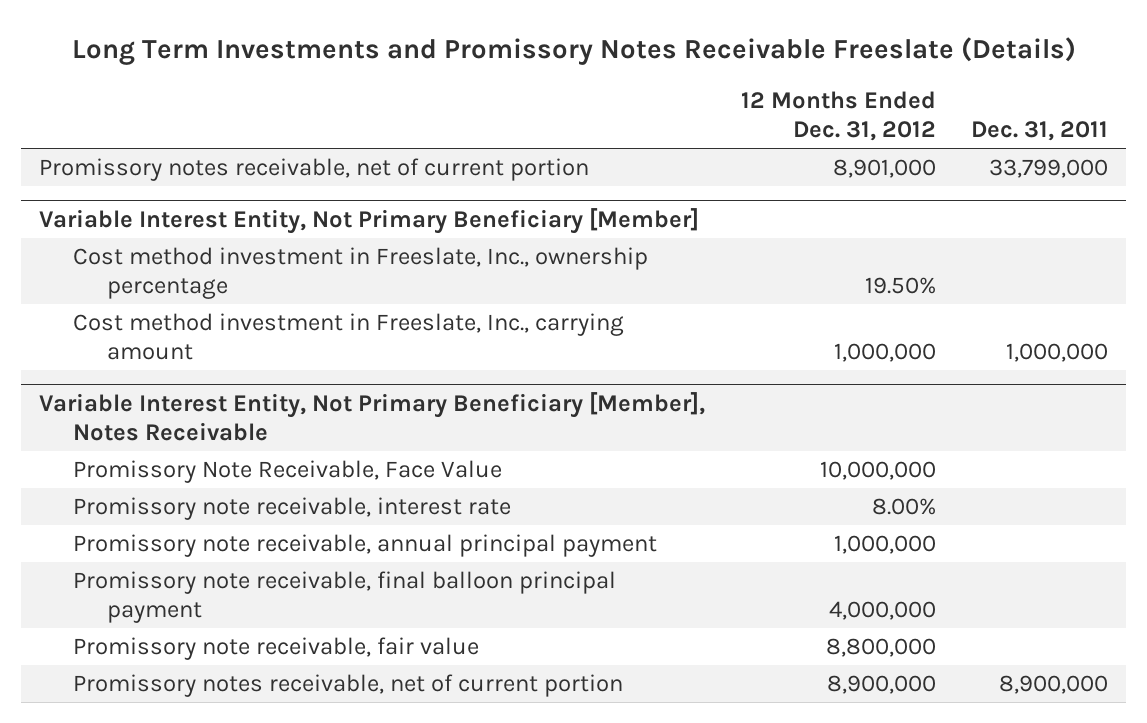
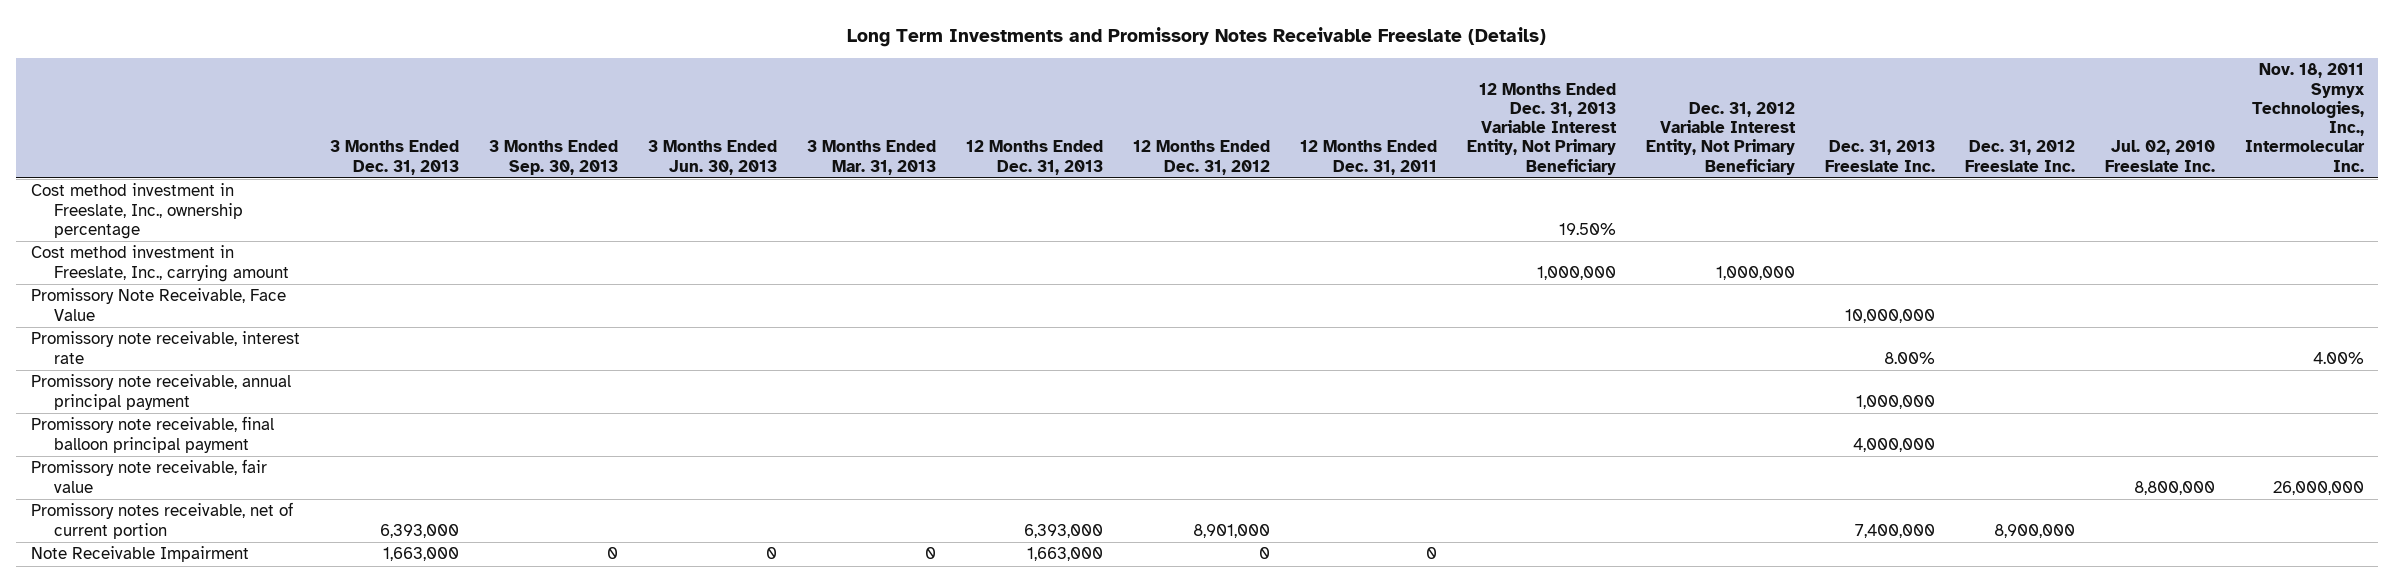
- | 12 Months Ended Dec. 31, 2012 | Dec. 31, 2011
+ | 3 Months Ended Dec. 31, 2013 | 3 Months Ended Sep. 30, 2013 | 3 Months Ended Jun. 30, 2013 | 3 Months Ended Mar. 31, 2013 | 12 Months Ended Dec. 31, 2013 | 12 Months Ended Dec. 31, 2012 | 12 Months Ended Dec. 31, 2011 | 12 Months Ended Dec. 31, 2013 Variable Interest Entity, Not Primary Beneficiary | Dec. 31, 2012 Variable Interest Entity, Not Primary Beneficiary | Dec. 31, 2013 Freeslate Inc. | Dec. 31, 2012 Freeslate Inc. | Jul. 02, 2010 Freeslate Inc. | Nov. 18, 2011 Symyx Technologies, Inc., Intermolecular Inc.
+ Cost method investment in Freeslate, Inc., ownership percentage | | | | | | | | 19.50% | | | | |
+ Cost method investment in Freeslate, Inc., carrying amount | | | | | | | | 1,000,000 | 1,000,000 | | | |
+ Promissory Note Receivable, Face Value | | | | | | | | | | 10,000,000 | | |
+ Promissory note receivable, interest rate | | | | | | | | | | 8.00% | | | 4.00%
+ Promissory note receivable, annual principal payment | | | | | | | | | | 1,000,000 | | |
+ Promissory note receivable, final balloon principal payment | | | | | | | | | | 4,000,000 | | |
+ Promissory note receivable, fair value | | | | | | | | | | | | 8,800,000 | 26,000,000
- Variable Interest Entity, Not Primary Beneficiary [Member]
- Cost method investment in Freeslate, Inc., ownership percentage | 19.50% |
- Cost method investment in Freeslate, Inc., carrying amount | 1,000,000 | 1,000,000
- Variable Interest Entity, Not Primary Beneficiary [Member], Notes Receivable
- Promissory Note Receivable, Face Value | 10,000,000 |
- Promissory note receivable, interest rate | 8.00% |
- Promissory note receivable, annual principal payment | 1,000,000 |
- Promissory note receivable, final balloon principal payment | 4,000,000 |
- Promissory note receivable, fair value | 8,800,000 |
- Promissory notes receivable, net of current portion | 8,900,000 | 8,900,000
+ Note Receivable Impairment | 1,663,000 | 0 | 0 | 0 | 1,663,000 | 0 | 0 | | | | | |

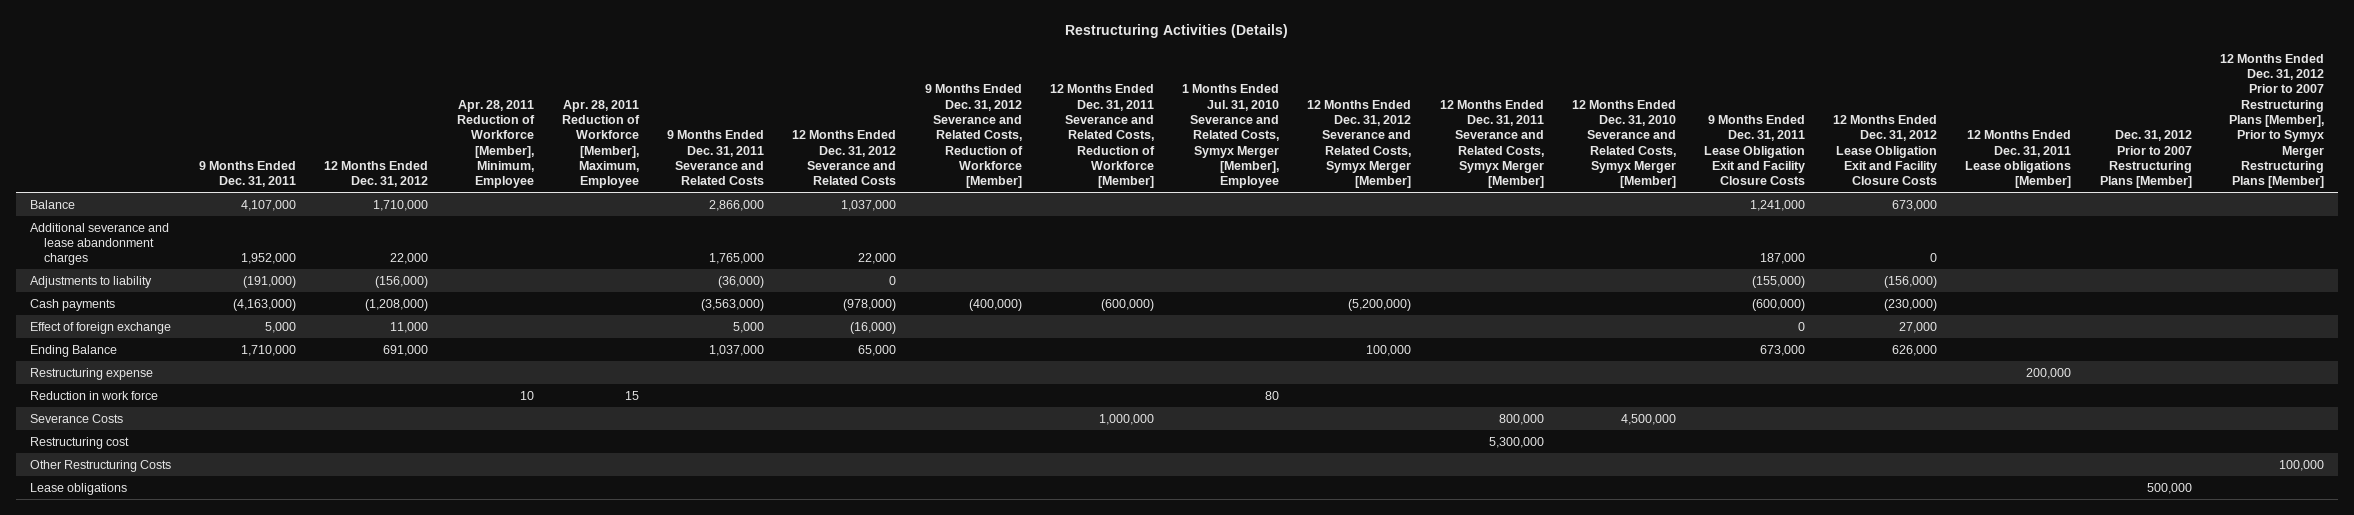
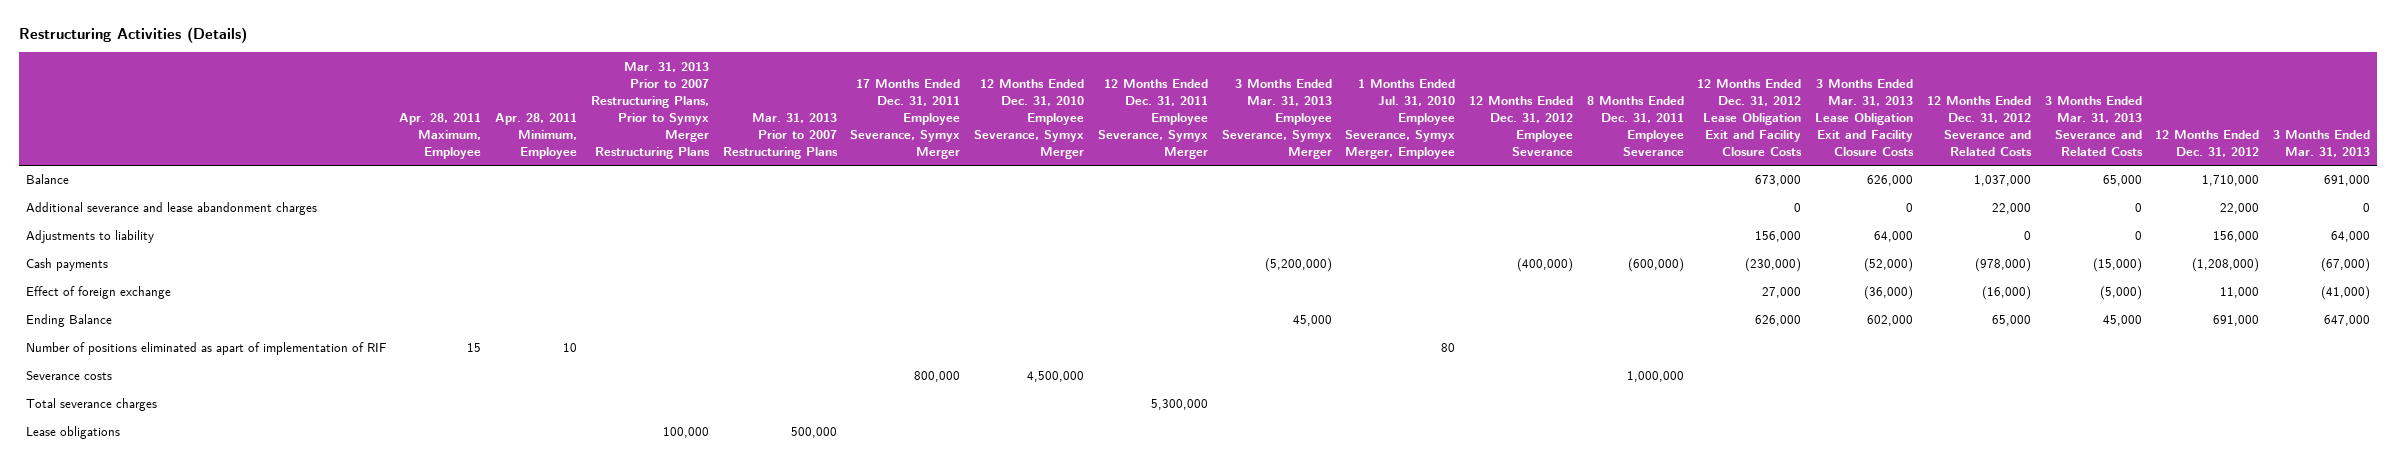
- | 9 Months Ended Dec. 31, 2011 | 12 Months Ended Dec. 31, 2012 | Apr. 28, 2011 Reduction of Workforce [Member], Minimum, Employee | Apr. 28, 2011 Reduction of Workforce [Member], Maximum, Employee | 9 Months Ended Dec. 31, 2011 Severance and Related Costs | 12 Months Ended Dec. 31, 2012 Severance and Related Costs | 9 Months Ended Dec. 31, 2012 Severance and Related Costs, Reduction of Workforce [Member] | 12 Months Ended Dec. 31, 2011 Severance and Related Costs, Reduction of Workforce [Member] | 1 Months Ended Jul. 31, 2010 Severance and Related Costs, Symyx Merger [Member], Employee | 12 Months Ended Dec. 31, 2012 Severance and Related Costs, Symyx Merger [Member] | 12 Months Ended Dec. 31, 2011 Severance and Related Costs, Symyx Merger [Member] | 12 Months Ended Dec. 31, 2010 Severance and Related Costs, Symyx Merger [Member] | 9 Months Ended Dec. 31, 2011 Lease Obligation Exit and Facility Closure Costs | 12 Months Ended Dec. 31, 2012 Lease Obligation Exit and Facility Closure Costs | 12 Months Ended Dec. 31, 2011 Lease obligations [Member] | Dec. 31, 2012 Prior to 2007 Restructuring Plans [Member] | 12 Months Ended Dec. 31, 2012 Prior to 2007 Restructuring Plans [Member], Prior to Symyx Merger Restructuring Plans [Member]
+ | Apr. 28, 2011 Maximum, Employee | Apr. 28, 2011 Minimum, Employee | Mar. 31, 2013 Prior to 2007 Restructuring Plans, Prior to Symyx Merger Restructuring Plans | Mar. 31, 2013 Prior to 2007 Restructuring Plans | 17 Months Ended Dec. 31, 2011 Employee Severance, Symyx Merger | 12 Months Ended Dec. 31, 2010 Employee Severance, Symyx Merger | 12 Months Ended Dec. 31, 2011 Employee Severance, Symyx Merger | 3 Months Ended Mar. 31, 2013 Employee Severance, Symyx Merger | 1 Months Ended Jul. 31, 2010 Employee Severance, Symyx Merger, Employee | 12 Months Ended Dec. 31, 2012 Employee Severance | 8 Months Ended Dec. 31, 2011 Employee Severance | 12 Months Ended Dec. 31, 2012 Lease Obligation Exit and Facility Closure Costs | 3 Months Ended Mar. 31, 2013 Lease Obligation Exit and Facility Closure Costs | 12 Months Ended Dec. 31, 2012 Severance and Related Costs | 3 Months Ended Mar. 31, 2013 Severance and Related Costs | 12 Months Ended Dec. 31, 2012 | 3 Months Ended Mar. 31, 2013
- Adjustments to liability | (191,000) | (156,000) | | | (36,000) | 0 | | | | | | | (155,000) | (156,000) | | |
+ Adjustments to liability | | | | | | | | | | | | 156,000 | 64,000 | 0 | 0 | 156,000 | 64,000
- Restructuring expense | | | | | | | | | | | | | | | 200,000 | |
- Reduction in work force | | | 10 | 15 | | | | | 80 | | | | | | | |
- Severance Costs | | | | | | | | 1,000,000 | | | 800,000 | 4,500,000 | | | | |
- Restructuring cost | | | | | | | | | | | 5,300,000 | | | | | |
- Other Restructuring Costs | | | | | | | | | | | | | | | | | 100,000
+ Number of positions eliminated as apart of implementation of RIF | 15 | 10 | | | | | | | 80 | | | | | | | |
+ Severance costs | | | | | 800,000 | 4,500,000 | | | | | 1,000,000 | | | | | |
+ Total severance charges | | | | | | | 5,300,000 | | | | | | | | | |

